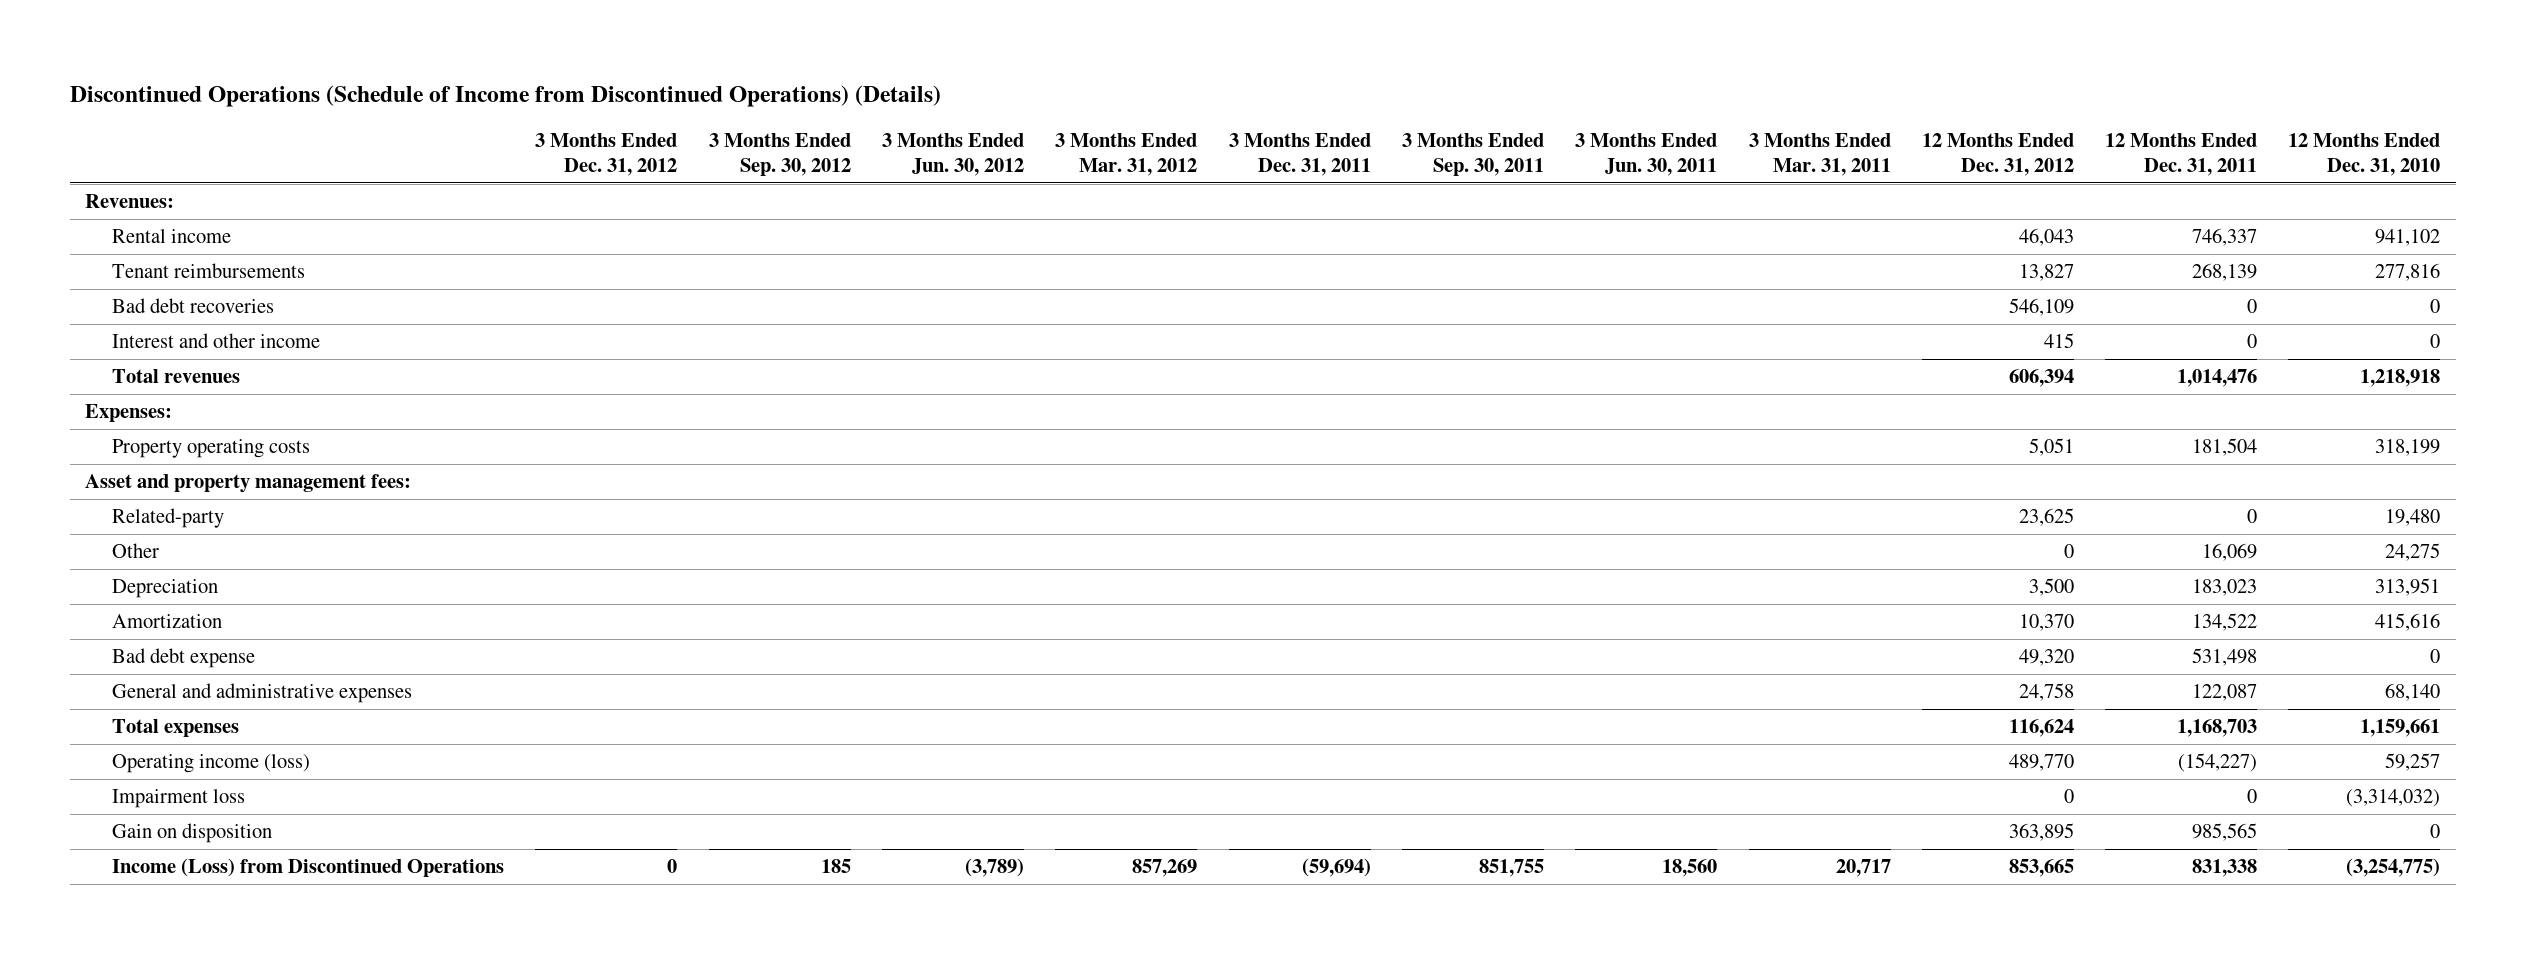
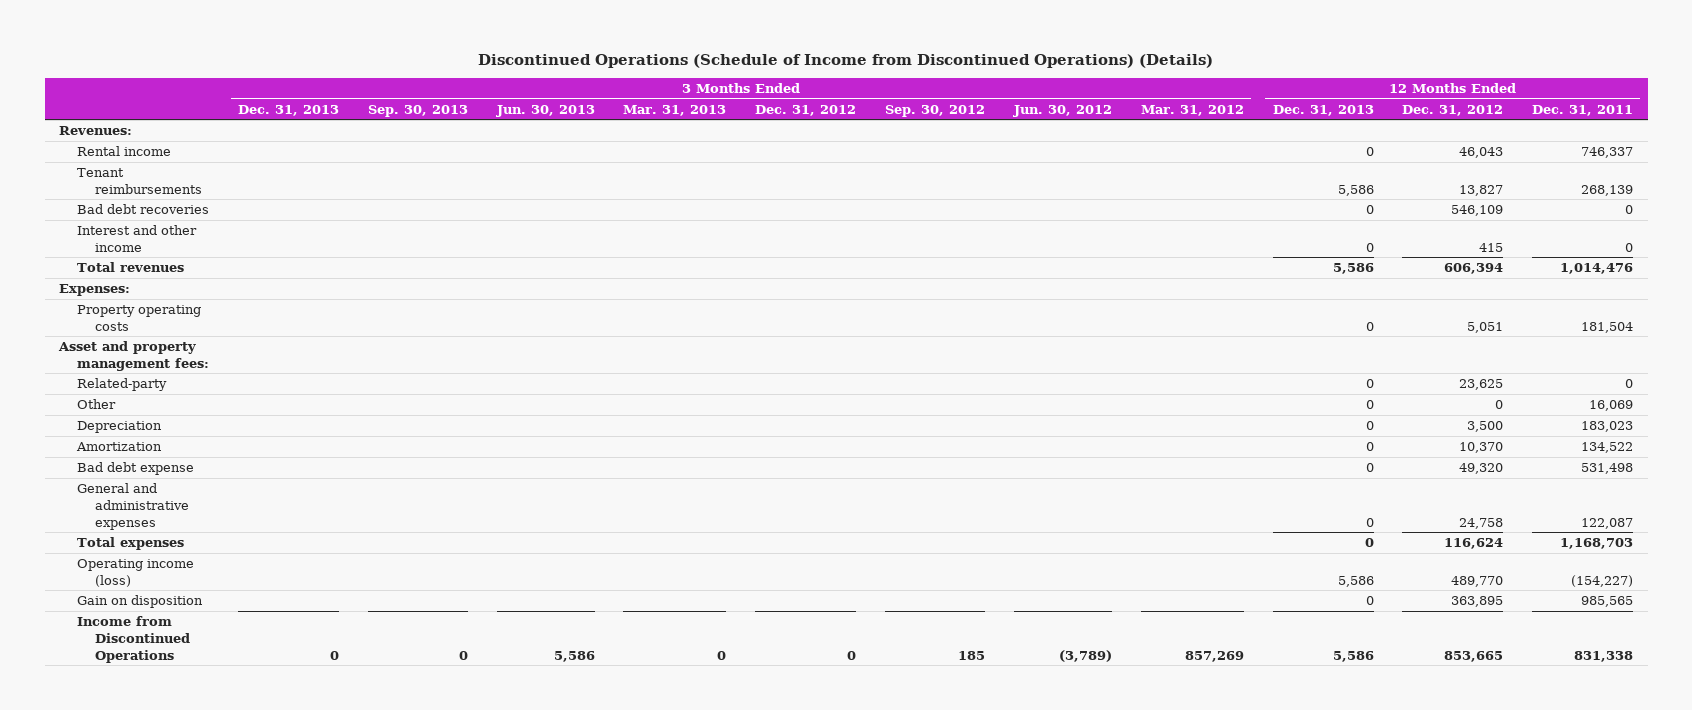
- | 3 Months Ended Dec. 31, 2012 | 3 Months Ended Sep. 30, 2012 | 3 Months Ended Jun. 30, 2012 | 3 Months Ended Mar. 31, 2012 | 3 Months Ended Dec. 31, 2011 | 3 Months Ended Sep. 30, 2011 | 3 Months Ended Jun. 30, 2011 | 3 Months Ended Mar. 31, 2011 | 12 Months Ended Dec. 31, 2012 | 12 Months Ended Dec. 31, 2011 | 12 Months Ended Dec. 31, 2010
+ | 3 Months Ended Dec. 31, 2013 | 3 Months Ended Sep. 30, 2013 | 3 Months Ended Jun. 30, 2013 | 3 Months Ended Mar. 31, 2013 | 3 Months Ended Dec. 31, 2012 | 3 Months Ended Sep. 30, 2012 | 3 Months Ended Jun. 30, 2012 | 3 Months Ended Mar. 31, 2012 | 12 Months Ended Dec. 31, 2013 | 12 Months Ended Dec. 31, 2012 | 12 Months Ended Dec. 31, 2011
- Impairment loss | | | | | | | | | 0 | 0 | (3,314,032)
- Income (Loss) from Discontinued Operations | 0 | 185 | (3,789) | 857,269 | (59,694) | 851,755 | 18,560 | 20,717 | 853,665 | 831,338 | (3,254,775)
+ Income from Discontinued Operations | 0 | 0 | 5,586 | 0 | 0 | 185 | (3,789) | 857,269 | 5,586 | 853,665 | 831,338

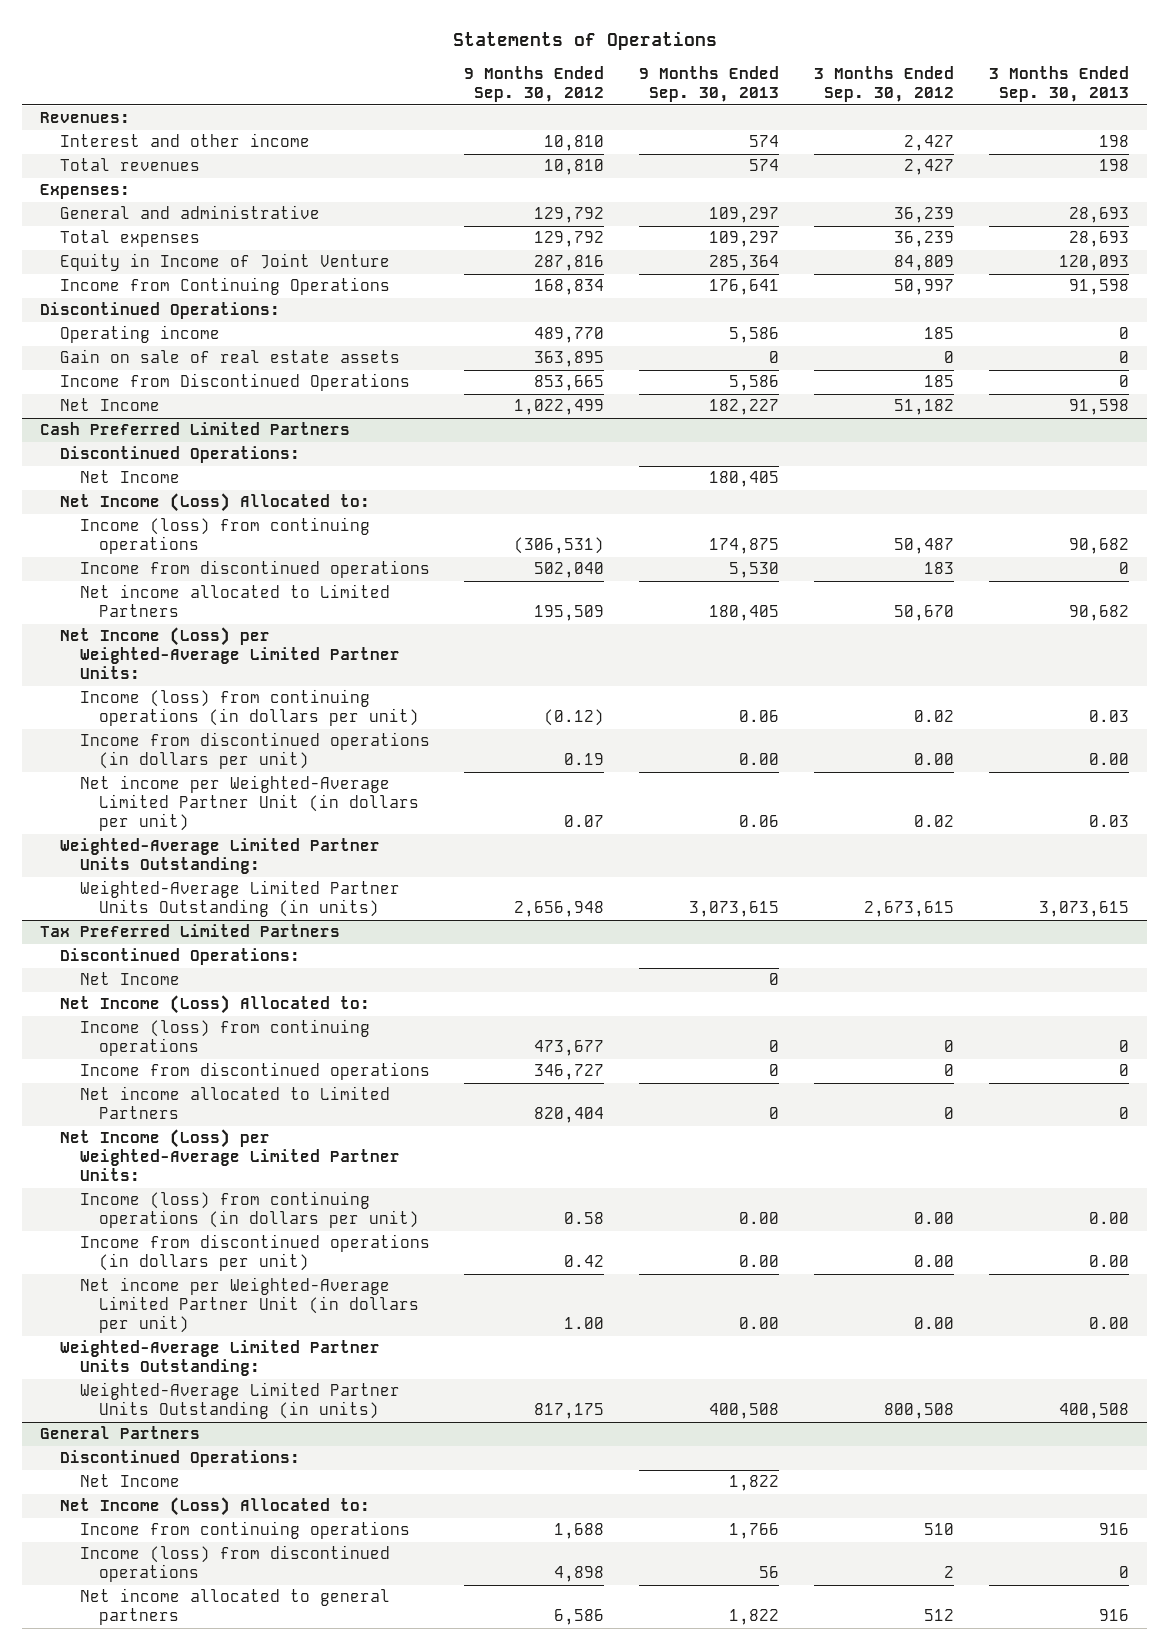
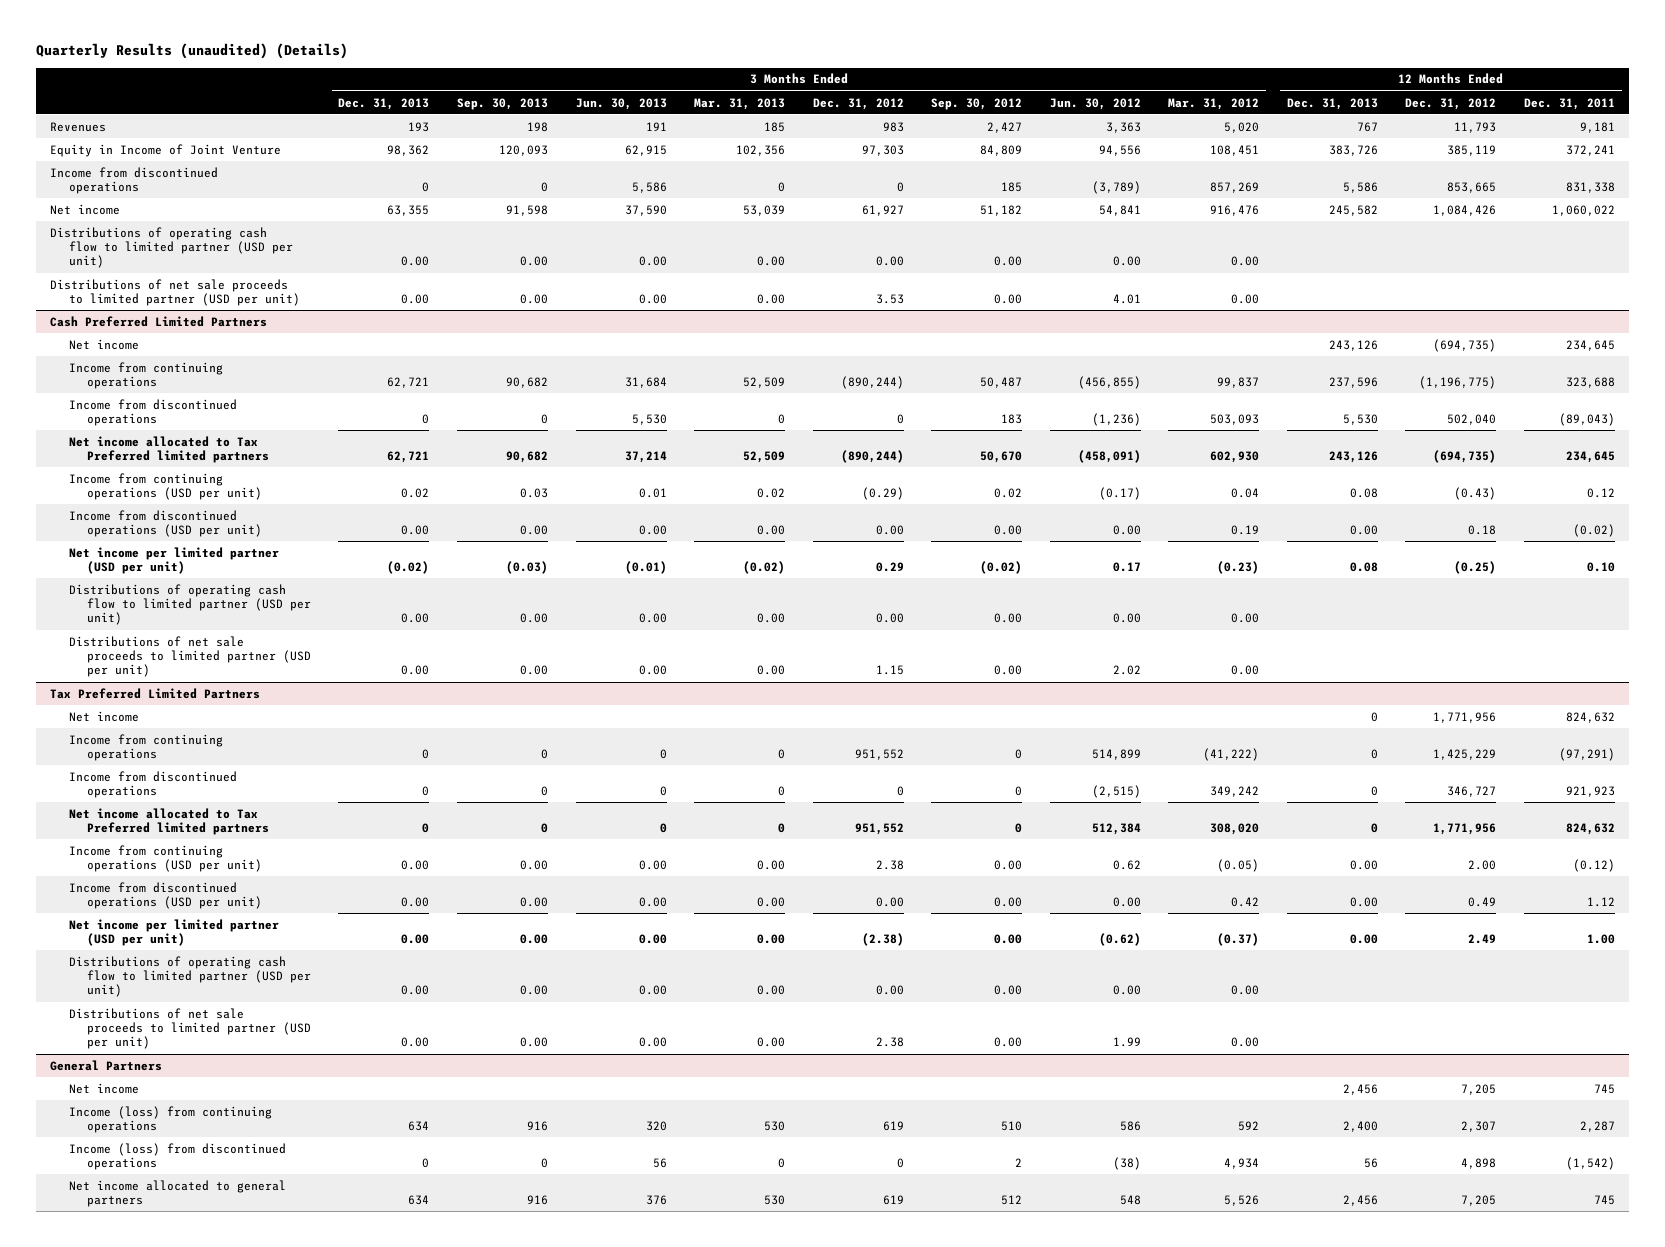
- Statements of Operations
+ Quarterly Results (unaudited) (Details)
- | 9 Months Ended Sep. 30, 2012 | 9 Months Ended Sep. 30, 2013 | 3 Months Ended Sep. 30, 2012 | 3 Months Ended Sep. 30, 2013
+ | 3 Months Ended Dec. 31, 2013 | 3 Months Ended Sep. 30, 2013 | 3 Months Ended Jun. 30, 2013 | 3 Months Ended Mar. 31, 2013 | 3 Months Ended Dec. 31, 2012 | 3 Months Ended Sep. 30, 2012 | 3 Months Ended Jun. 30, 2012 | 3 Months Ended Mar. 31, 2012 | 12 Months Ended Dec. 31, 2013 | 12 Months Ended Dec. 31, 2012 | 12 Months Ended Dec. 31, 2011
- Revenues:
- Interest and other income | 10,810 | 574 | 2,427 | 198
- Total revenues | 10,810 | 574 | 2,427 | 198
- Expenses:
- General and administrative | 129,792 | 109,297 | 36,239 | 28,693
- Total expenses | 129,792 | 109,297 | 36,239 | 28,693
+ Revenues | 193 | 198 | 191 | 185 | 983 | 2,427 | 3,363 | 5,020 | 767 | 11,793 | 9,181
- Income from Continuing Operations | 168,834 | 176,641 | 50,997 | 91,598
- Discontinued Operations:
- Operating income | 489,770 | 5,586 | 185 | 0
- Gain on sale of real estate assets | 363,895 | 0 | 0 | 0
- Income from Discontinued Operations | 853,665 | 5,586 | 185 | 0
- Net Income | 1,022,499 | 182,227 | 51,182 | 91,598
+ Income from discontinued operations | 0 | 0 | 5,586 | 0 | 0 | 185 | (3,789) | 857,269 | 5,586 | 853,665 | 831,338
+ Net income | 63,355 | 91,598 | 37,590 | 53,039 | 61,927 | 51,182 | 54,841 | 916,476 | 245,582 | 1,084,426 | 1,060,022
+ Distributions of operating cash flow to limited partner (USD per unit) | 0.00 | 0.00 | 0.00 | 0.00 | 0.00 | 0.00 | 0.00 | 0.00 | | |
+ Distributions of net sale proceeds to limited partner (USD per unit) | 0.00 | 0.00 | 0.00 | 0.00 | 3.53 | 0.00 | 4.01 | 0.00 | | |
@ Cash Preferred Limited Partners
- Discontinued Operations:
- Net Income | | 180,405 | |
- Net Income (Loss) Allocated to:
- Income (loss) from continuing operations | (306,531) | 174,875 | 50,487 | 90,682
+ Net income | | | | | | | | | 243,126 | (694,735) | 234,645
+ Income from continuing operations | 62,721 | 90,682 | 31,684 | 52,509 | (890,244) | 50,487 | (456,855) | 99,837 | 237,596 | (1,196,775) | 323,688
- Net income allocated to Limited Partners | 195,509 | 180,405 | 50,670 | 90,682
- Net Income (Loss) per Weighted-Average Limited Partner Units:
- Income (loss) from continuing operations (in dollars per unit) | (0.12) | 0.06 | 0.02 | 0.03
- Income from discontinued operations (in dollars per unit) | 0.19 | 0.00 | 0.00 | 0.00
- Net income per Weighted-Average Limited Partner Unit (in dollars per unit) | 0.07 | 0.06 | 0.02 | 0.03
- Weighted-Average Limited Partner Units Outstanding:
- Weighted-Average Limited Partner Units Outstanding (in units) | 2,656,948 | 3,073,615 | 2,673,615 | 3,073,615
+ Net income allocated to Tax Preferred limited partners | 62,721 | 90,682 | 37,214 | 52,509 | (890,244) | 50,670 | (458,091) | 602,930 | 243,126 | (694,735) | 234,645
+ Income from continuing operations (USD per unit) | 0.02 | 0.03 | 0.01 | 0.02 | (0.29) | 0.02 | (0.17) | 0.04 | 0.08 | (0.43) | 0.12
+ Income from discontinued operations (USD per unit) | 0.00 | 0.00 | 0.00 | 0.00 | 0.00 | 0.00 | 0.00 | 0.19 | 0.00 | 0.18 | (0.02)
+ Net income per limited partner (USD per unit) | (0.02) | (0.03) | (0.01) | (0.02) | 0.29 | (0.02) | 0.17 | (0.23) | 0.08 | (0.25) | 0.10
+ Distributions of operating cash flow to limited partner (USD per unit) | 0.00 | 0.00 | 0.00 | 0.00 | 0.00 | 0.00 | 0.00 | 0.00 | | |
+ Distributions of net sale proceeds to limited partner (USD per unit) | 0.00 | 0.00 | 0.00 | 0.00 | 1.15 | 0.00 | 2.02 | 0.00 | | |
@ Tax Preferred Limited Partners
- Discontinued Operations:
- Net Income | | 0 | |
- Net Income (Loss) Allocated to:
- Income (loss) from continuing operations | 473,677 | 0 | 0 | 0
+ Net income | | | | | | | | | 0 | 1,771,956 | 824,632
+ Income from continuing operations | 0 | 0 | 0 | 0 | 951,552 | 0 | 514,899 | (41,222) | 0 | 1,425,229 | (97,291)
- Net income allocated to Limited Partners | 820,404 | 0 | 0 | 0
- Net Income (Loss) per Weighted-Average Limited Partner Units:
- Income (loss) from continuing operations (in dollars per unit) | 0.58 | 0.00 | 0.00 | 0.00
- Income from discontinued operations (in dollars per unit) | 0.42 | 0.00 | 0.00 | 0.00
- Net income per Weighted-Average Limited Partner Unit (in dollars per unit) | 1.00 | 0.00 | 0.00 | 0.00
- Weighted-Average Limited Partner Units Outstanding:
- Weighted-Average Limited Partner Units Outstanding (in units) | 817,175 | 400,508 | 800,508 | 400,508
+ Net income allocated to Tax Preferred limited partners | 0 | 0 | 0 | 0 | 951,552 | 0 | 512,384 | 308,020 | 0 | 1,771,956 | 824,632
+ Income from continuing operations (USD per unit) | 0.00 | 0.00 | 0.00 | 0.00 | 2.38 | 0.00 | 0.62 | (0.05) | 0.00 | 2.00 | (0.12)
+ Income from discontinued operations (USD per unit) | 0.00 | 0.00 | 0.00 | 0.00 | 0.00 | 0.00 | 0.00 | 0.42 | 0.00 | 0.49 | 1.12
+ Net income per limited partner (USD per unit) | 0.00 | 0.00 | 0.00 | 0.00 | (2.38) | 0.00 | (0.62) | (0.37) | 0.00 | 2.49 | 1.00
+ Distributions of operating cash flow to limited partner (USD per unit) | 0.00 | 0.00 | 0.00 | 0.00 | 0.00 | 0.00 | 0.00 | 0.00 | | |
+ Distributions of net sale proceeds to limited partner (USD per unit) | 0.00 | 0.00 | 0.00 | 0.00 | 2.38 | 0.00 | 1.99 | 0.00 | | |
@ General Partners
- Discontinued Operations:
- Net Income | | 1,822 | |
- Net Income (Loss) Allocated to:
- Income from continuing operations | 1,688 | 1,766 | 510 | 916
+ Net income | | | | | | | | | 2,456 | 7,205 | 745
+ Income (loss) from continuing operations | 634 | 916 | 320 | 530 | 619 | 510 | 586 | 592 | 2,400 | 2,307 | 2,287

